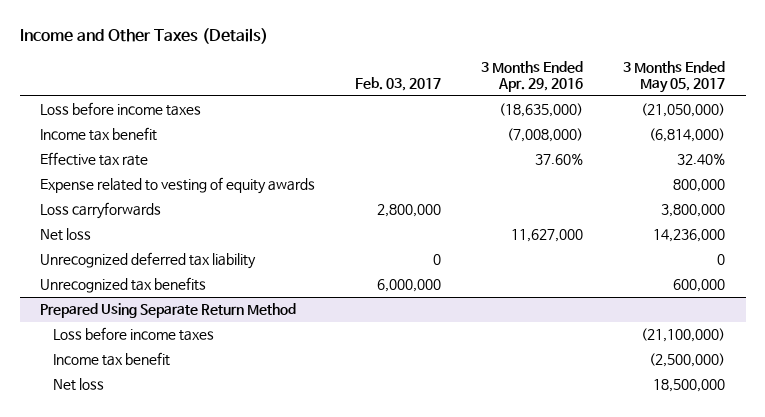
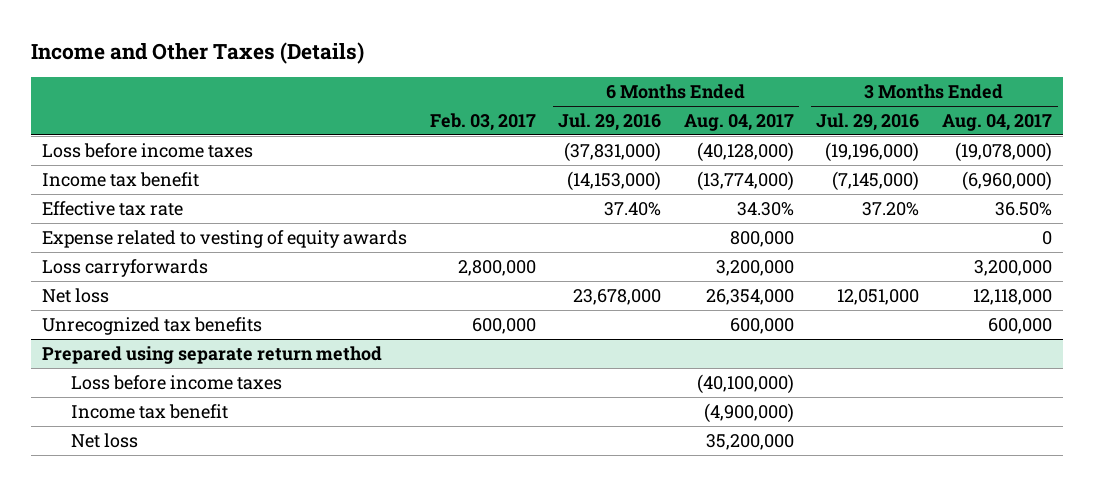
- | Feb. 03, 2017 | 3 Months Ended Apr. 29, 2016 | 3 Months Ended May 05, 2017
+ | Feb. 03, 2017 | 6 Months Ended Jul. 29, 2016 | 6 Months Ended Aug. 04, 2017 | 3 Months Ended Jul. 29, 2016 | 3 Months Ended Aug. 04, 2017
- Unrecognized deferred tax liability | 0 | | 0
- Unrecognized tax benefits | 6,000,000 | | 600,000
- Prepared Using Separate Return Method
+ Unrecognized tax benefits | 600,000 | | 600,000 | | 600,000
+ Prepared using separate return method

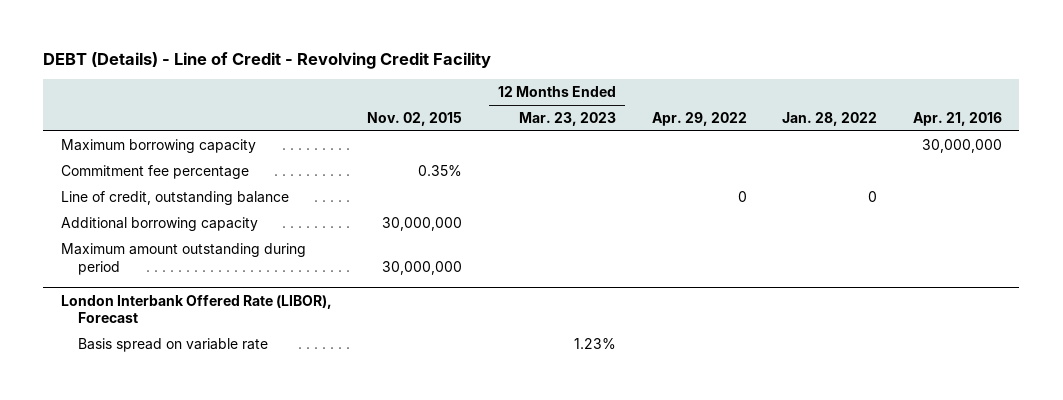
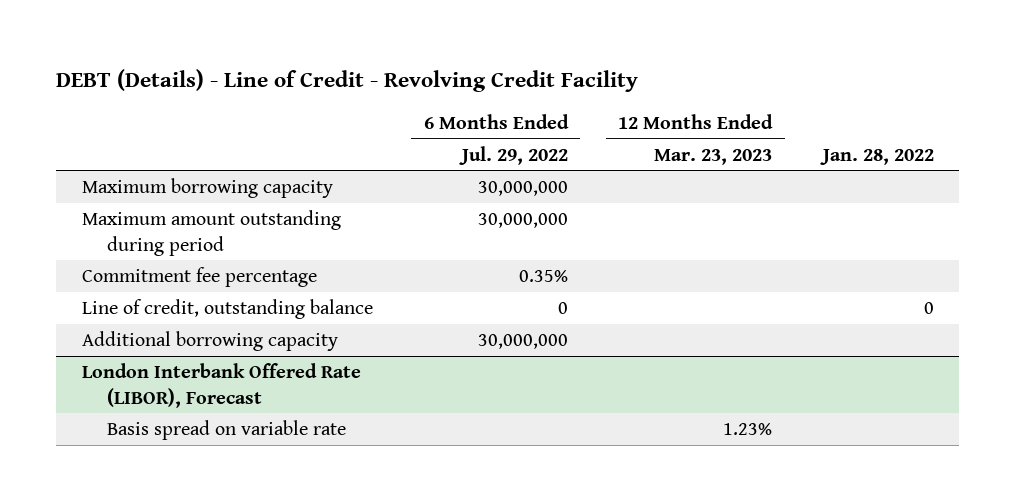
- | Nov. 02, 2015 | 12 Months Ended Mar. 23, 2023 | Apr. 29, 2022 | Jan. 28, 2022 | Apr. 21, 2016
+ | 6 Months Ended Jul. 29, 2022 | 12 Months Ended Mar. 23, 2023 | Jan. 28, 2022
moved up: Maximum amount outstanding during period | 30,000,000 | |

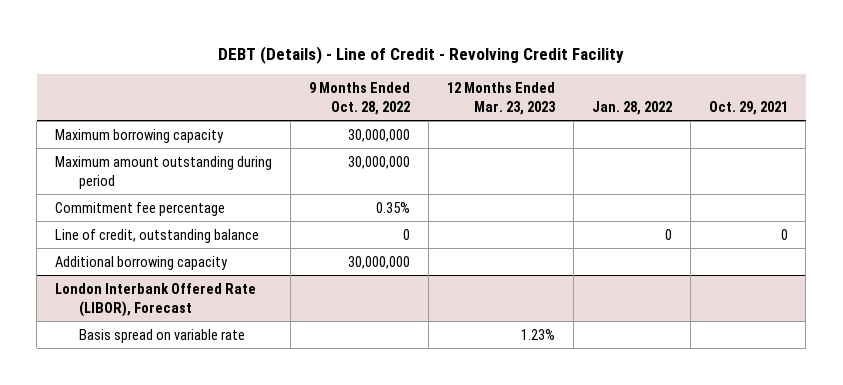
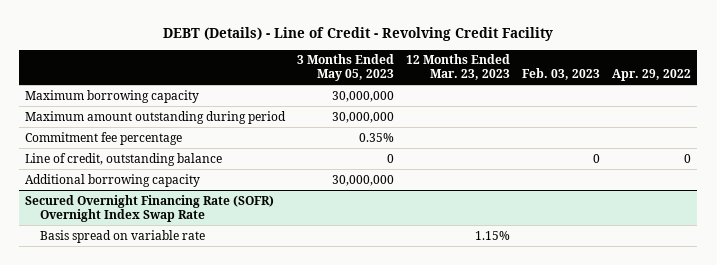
- | 9 Months Ended Oct. 28, 2022 | 12 Months Ended Mar. 23, 2023 | Jan. 28, 2022 | Oct. 29, 2021
+ | 3 Months Ended May 05, 2023 | 12 Months Ended Mar. 23, 2023 | Feb. 03, 2023 | Apr. 29, 2022
- London Interbank Offered Rate (LIBOR), Forecast
- Basis spread on variable rate | | 1.23% | |
+ Secured Overnight Financing Rate (SOFR) Overnight Index Swap Rate
+ Basis spread on variable rate | | 1.15% | |

